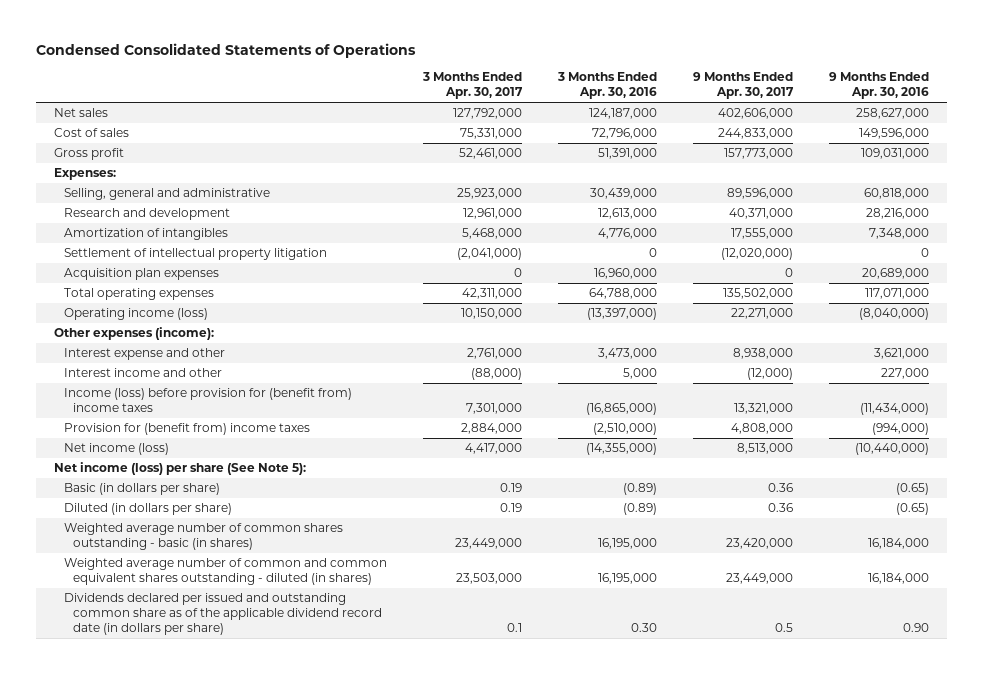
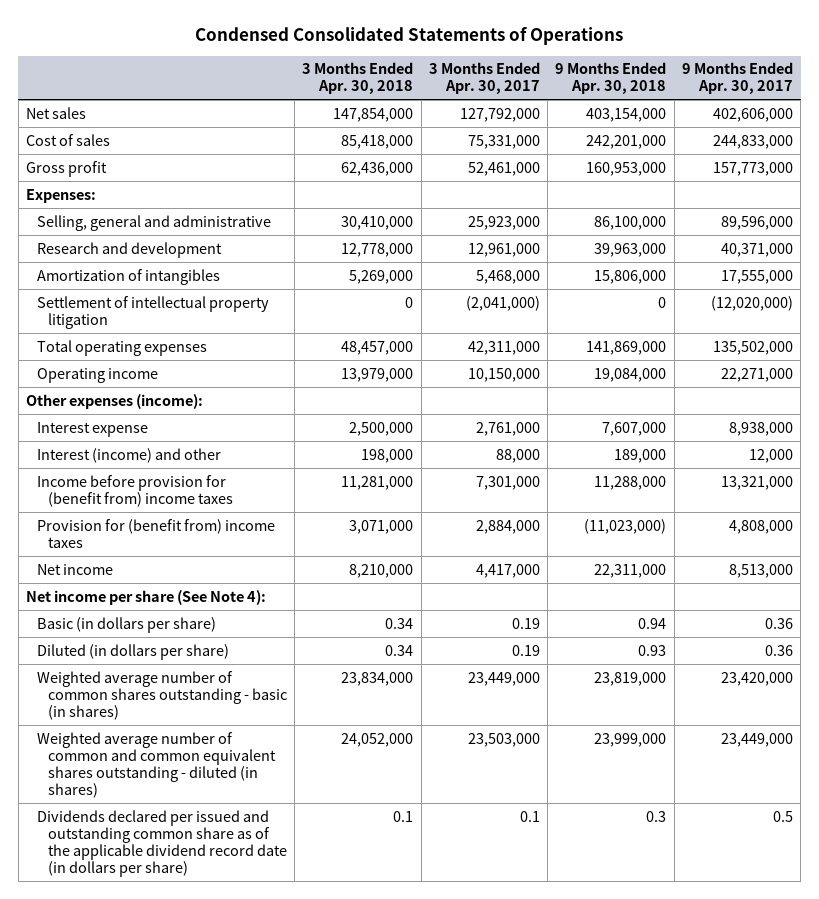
- | 3 Months Ended Apr. 30, 2017 | 3 Months Ended Apr. 30, 2016 | 9 Months Ended Apr. 30, 2017 | 9 Months Ended Apr. 30, 2016
+ | 3 Months Ended Apr. 30, 2018 | 3 Months Ended Apr. 30, 2017 | 9 Months Ended Apr. 30, 2018 | 9 Months Ended Apr. 30, 2017
- Acquisition plan expenses | 0 | 16,960,000 | 0 | 20,689,000
- Operating income (loss) | 10,150,000 | (13,397,000) | 22,271,000 | (8,040,000)
+ Operating income | 13,979,000 | 10,150,000 | 19,084,000 | 22,271,000
- Interest expense and other | 2,761,000 | 3,473,000 | 8,938,000 | 3,621,000
- Interest income and other | (88,000) | 5,000 | (12,000) | 227,000
- Income (loss) before provision for (benefit from) income taxes | 7,301,000 | (16,865,000) | 13,321,000 | (11,434,000)
+ Interest expense | 2,500,000 | 2,761,000 | 7,607,000 | 8,938,000
+ Interest (income) and other | 198,000 | 88,000 | 189,000 | 12,000
+ Income before provision for (benefit from) income taxes | 11,281,000 | 7,301,000 | 11,288,000 | 13,321,000
- Net income (loss) | 4,417,000 | (14,355,000) | 8,513,000 | (10,440,000)
- Net income (loss) per share (See Note 5):
+ Net income | 8,210,000 | 4,417,000 | 22,311,000 | 8,513,000
+ Net income per share (See Note 4):

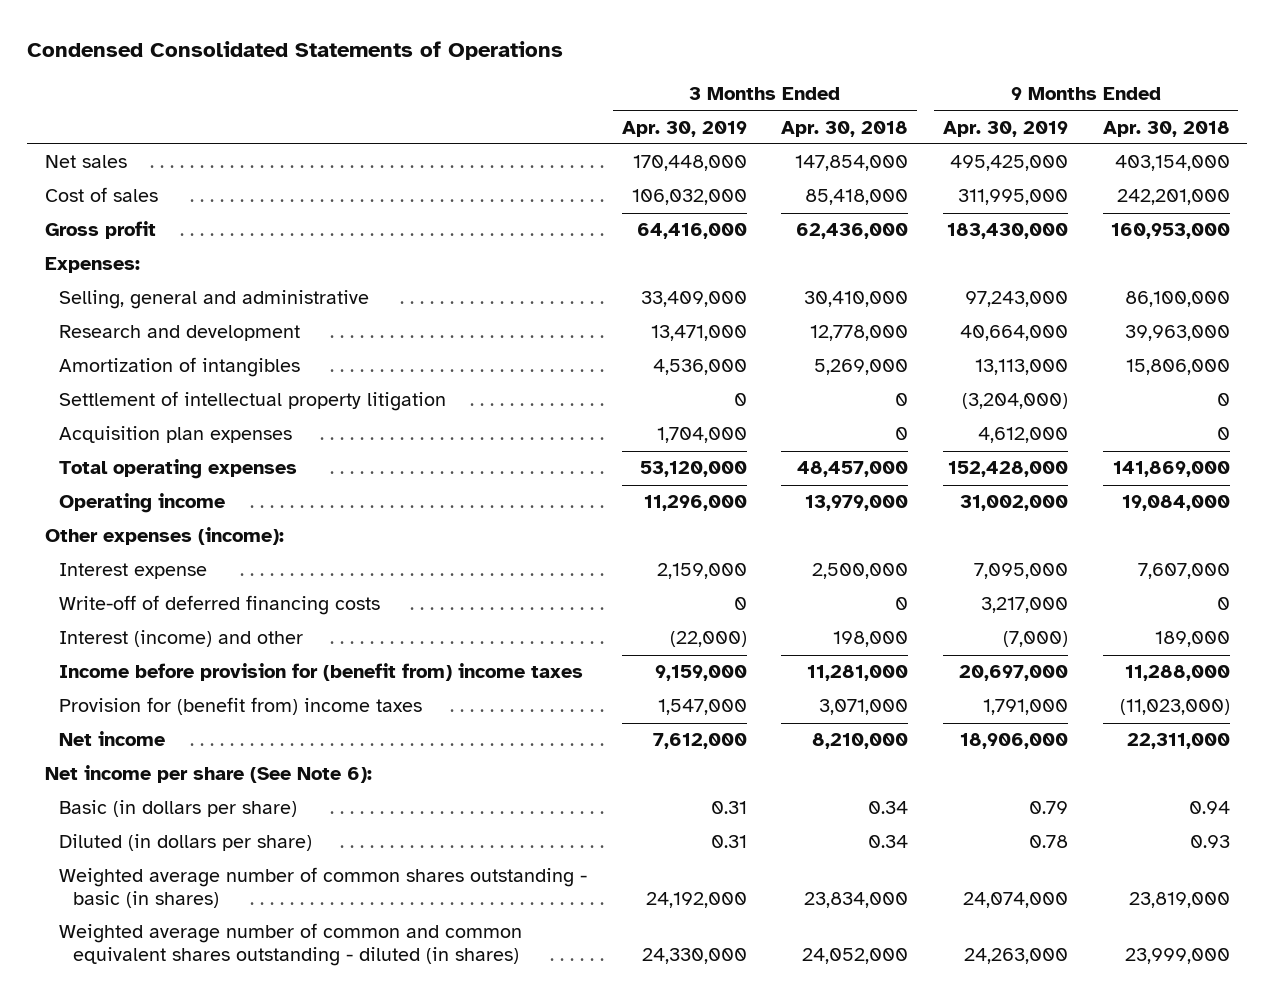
- | 3 Months Ended Apr. 30, 2018 | 3 Months Ended Apr. 30, 2017 | 9 Months Ended Apr. 30, 2018 | 9 Months Ended Apr. 30, 2017
+ | 3 Months Ended Apr. 30, 2019 | 3 Months Ended Apr. 30, 2018 | 9 Months Ended Apr. 30, 2019 | 9 Months Ended Apr. 30, 2018
+ Acquisition plan expenses | 1,704,000 | 0 | 4,612,000 | 0
+ Write-off of deferred financing costs | 0 | 0 | 3,217,000 | 0
- Net income per share (See Note 4):
+ Net income per share (See Note 6):
- Dividends declared per issued and outstanding common share as of the applicable dividend record date (in dollars per share) | 0.1 | 0.1 | 0.3 | 0.5

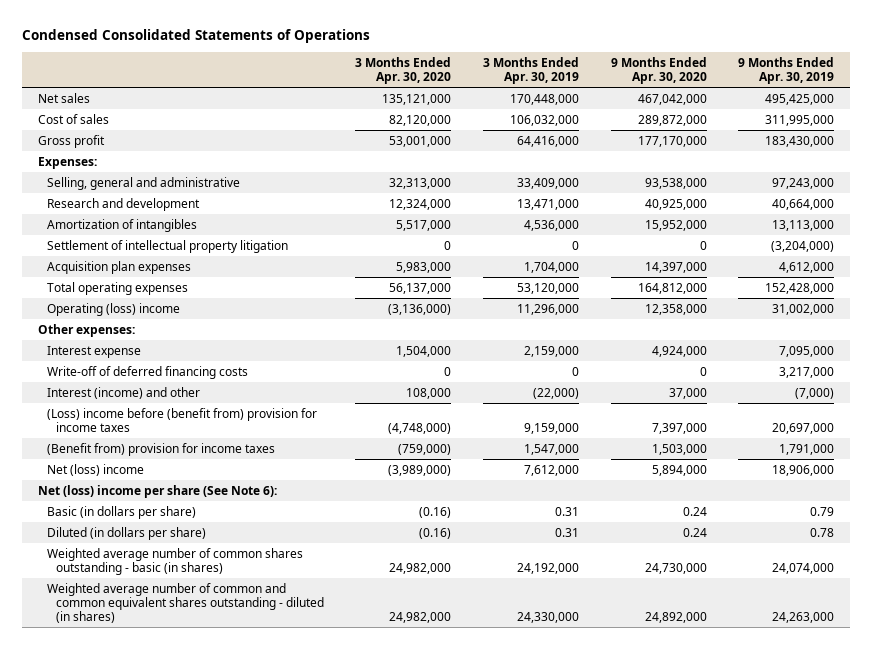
- | 3 Months Ended Apr. 30, 2019 | 3 Months Ended Apr. 30, 2018 | 9 Months Ended Apr. 30, 2019 | 9 Months Ended Apr. 30, 2018
+ | 3 Months Ended Apr. 30, 2020 | 3 Months Ended Apr. 30, 2019 | 9 Months Ended Apr. 30, 2020 | 9 Months Ended Apr. 30, 2019
- Operating income | 11,296,000 | 13,979,000 | 31,002,000 | 19,084,000
- Other expenses (income):
+ Operating (loss) income | (3,136,000) | 11,296,000 | 12,358,000 | 31,002,000
+ Other expenses:
- Income before provision for (benefit from) income taxes | 9,159,000 | 11,281,000 | 20,697,000 | 11,288,000
- Provision for (benefit from) income taxes | 1,547,000 | 3,071,000 | 1,791,000 | (11,023,000)
- Net income | 7,612,000 | 8,210,000 | 18,906,000 | 22,311,000
- Net income per share (See Note 6):
+ (Loss) income before (benefit from) provision for income taxes | (4,748,000) | 9,159,000 | 7,397,000 | 20,697,000
+ (Benefit from) provision for income taxes | (759,000) | 1,547,000 | 1,503,000 | 1,791,000
+ Net (loss) income | (3,989,000) | 7,612,000 | 5,894,000 | 18,906,000
+ Net (loss) income per share (See Note 6):

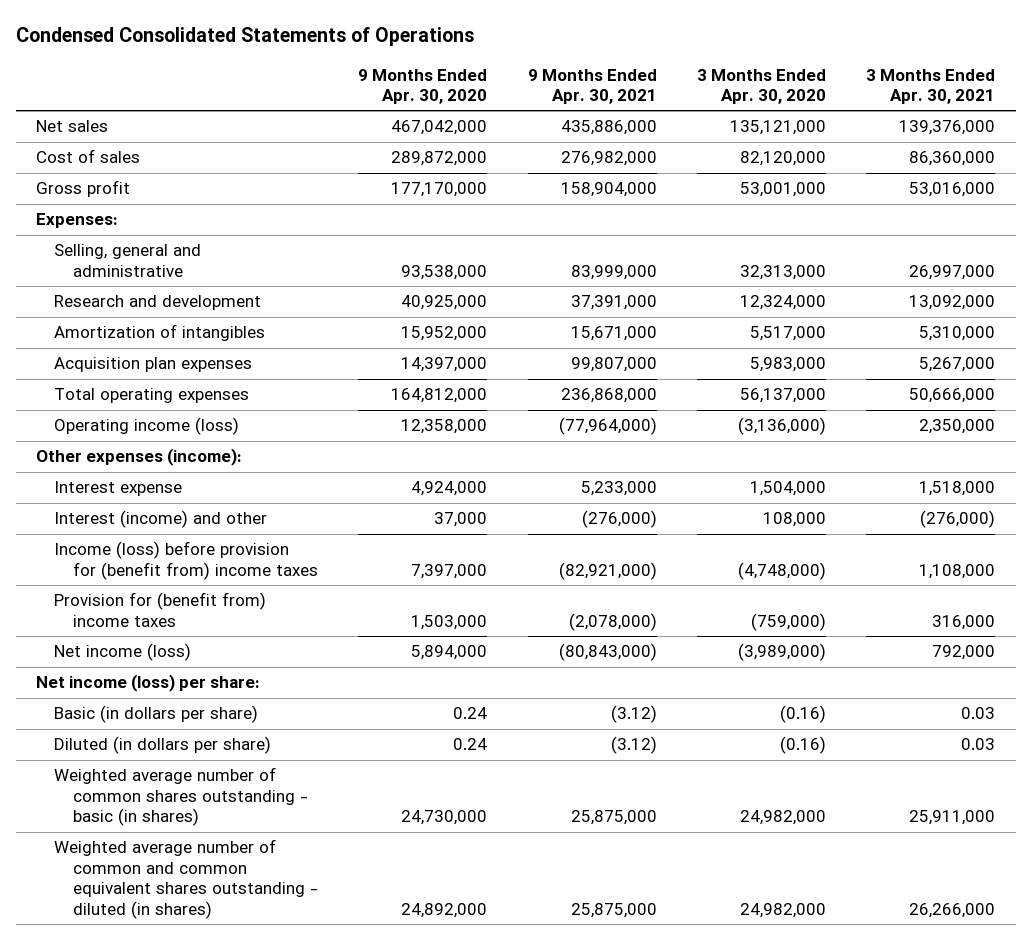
- | 3 Months Ended Apr. 30, 2020 | 3 Months Ended Apr. 30, 2019 | 9 Months Ended Apr. 30, 2020 | 9 Months Ended Apr. 30, 2019
+ | 9 Months Ended Apr. 30, 2020 | 9 Months Ended Apr. 30, 2021 | 3 Months Ended Apr. 30, 2020 | 3 Months Ended Apr. 30, 2021
- Settlement of intellectual property litigation | 0 | 0 | 0 | (3,204,000)
- Operating (loss) income | (3,136,000) | 11,296,000 | 12,358,000 | 31,002,000
- Other expenses:
+ Operating income (loss) | 12,358,000 | (77,964,000) | (3,136,000) | 2,350,000
+ Other expenses (income):
- Write-off of deferred financing costs | 0 | 0 | 0 | 3,217,000
- (Loss) income before (benefit from) provision for income taxes | (4,748,000) | 9,159,000 | 7,397,000 | 20,697,000
- (Benefit from) provision for income taxes | (759,000) | 1,547,000 | 1,503,000 | 1,791,000
- Net (loss) income | (3,989,000) | 7,612,000 | 5,894,000 | 18,906,000
- Net (loss) income per share (See Note 6):
+ Income (loss) before provision for (benefit from) income taxes | 7,397,000 | (82,921,000) | (4,748,000) | 1,108,000
+ Provision for (benefit from) income taxes | 1,503,000 | (2,078,000) | (759,000) | 316,000
+ Net income (loss) | 5,894,000 | (80,843,000) | (3,989,000) | 792,000
+ Net income (loss) per share:

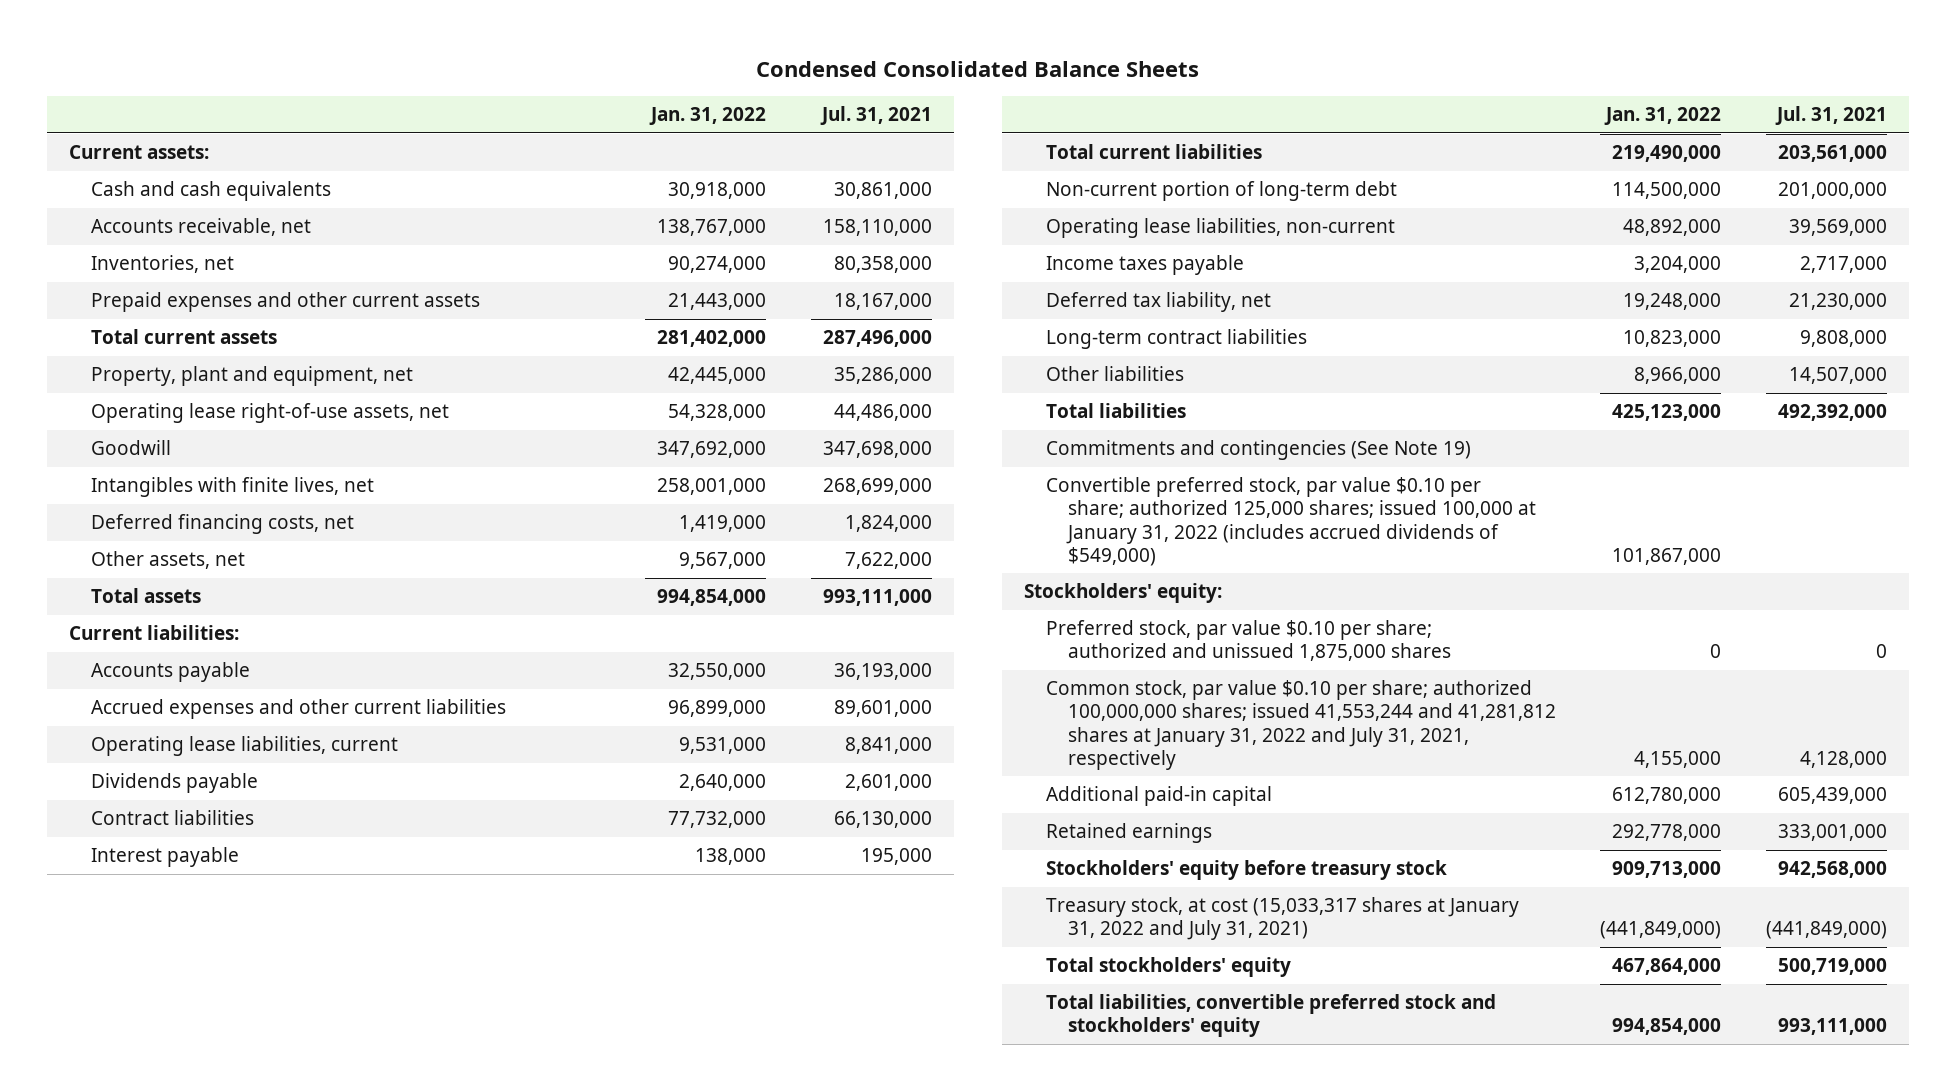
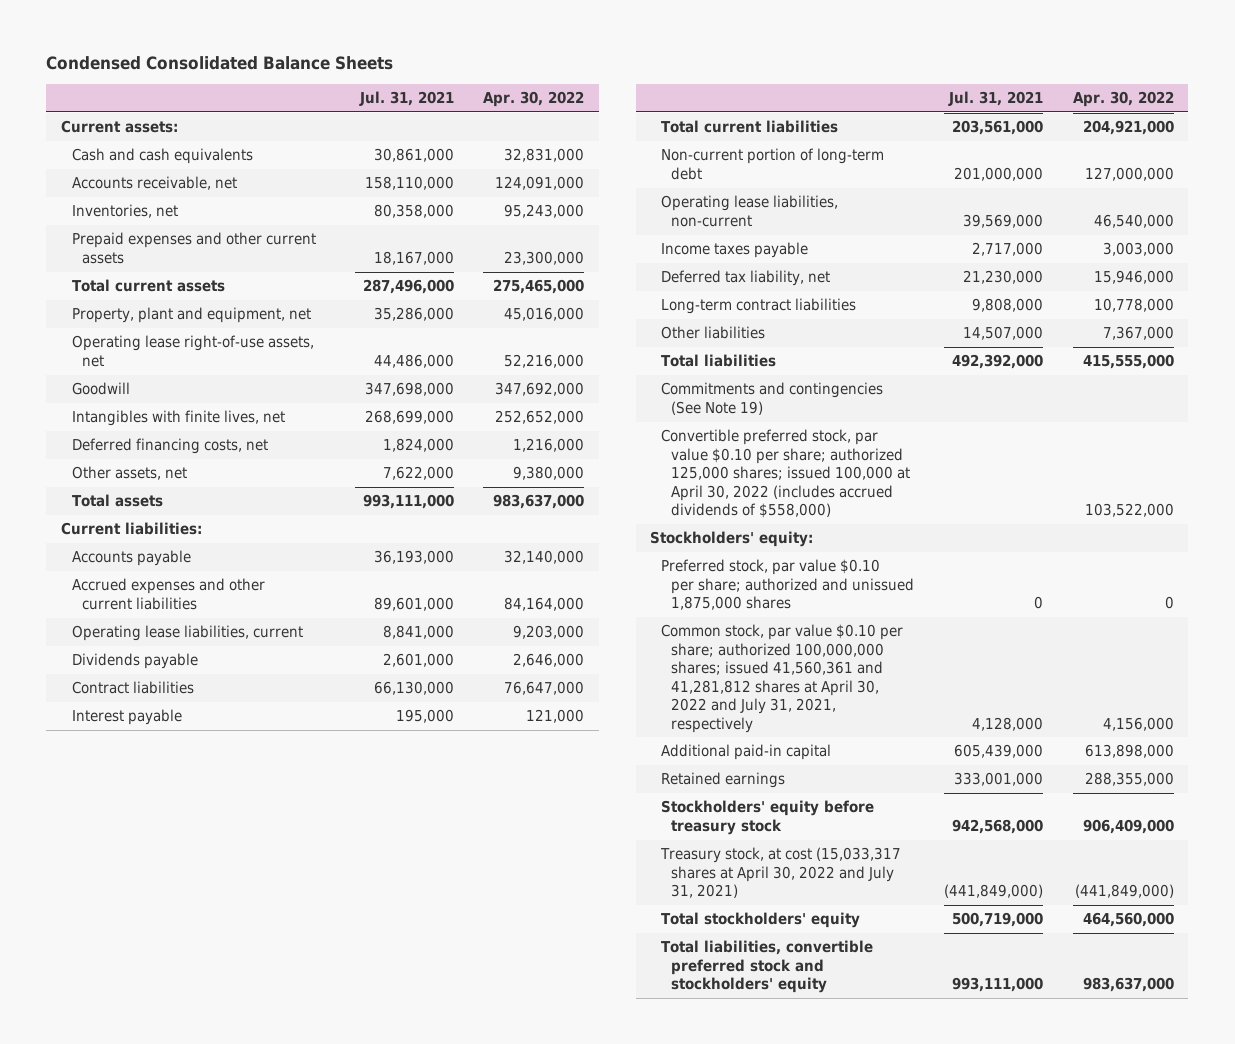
- | Jan. 31, 2022 | Jul. 31, 2021
+ | Jul. 31, 2021 | Apr. 30, 2022
- Convertible preferred stock, par value $0.10 per share; authorized 125,000 shares; issued 100,000 at January 31, 2022 (includes accrued dividends of $549,000) | 101,867,000 |
+ Convertible preferred stock, par value $0.10 per share; authorized 125,000 shares; issued 100,000 at April 30, 2022 (includes accrued dividends of $558,000) | | 103,522,000
- Common stock, par value $0.10 per share; authorized 100,000,000 shares; issued 41,553,244 and 41,281,812 shares at January 31, 2022 and July 31, 2021, respectively | 4,155,000 | 4,128,000
+ Common stock, par value $0.10 per share; authorized 100,000,000 shares; issued 41,560,361 and 41,281,812 shares at April 30, 2022 and July 31, 2021, respectively | 4,128,000 | 4,156,000
- Treasury stock, at cost (15,033,317 shares at January 31, 2022 and July 31, 2021) | (441,849,000) | (441,849,000)
+ Treasury stock, at cost (15,033,317 shares at April 30, 2022 and July 31, 2021) | (441,849,000) | (441,849,000)

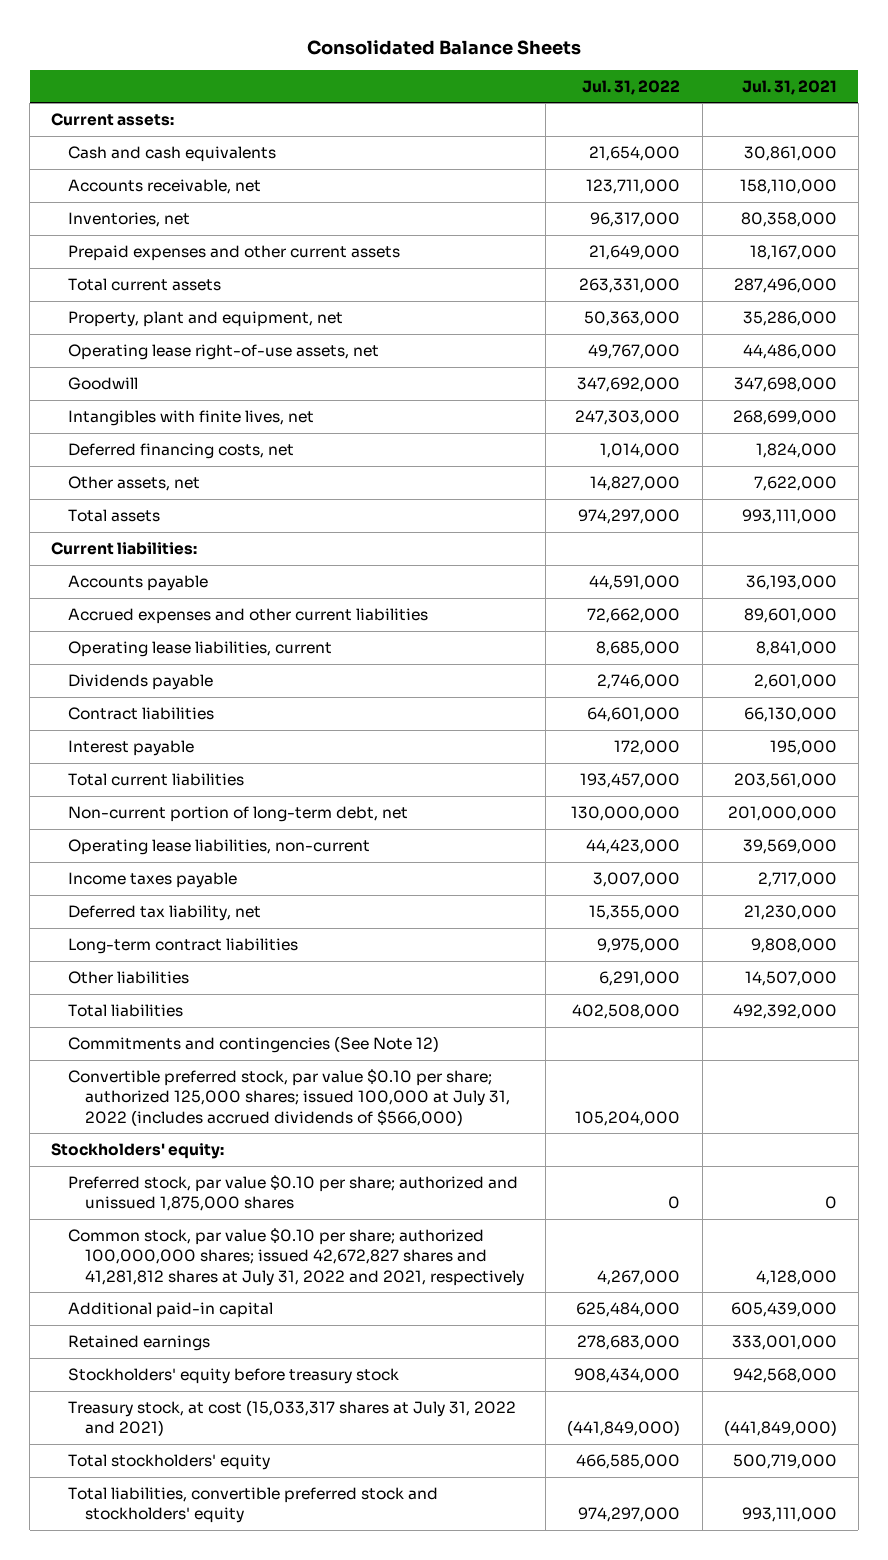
- Condensed Consolidated Balance Sheets
+ Consolidated Balance Sheets
- | Jul. 31, 2021 | Apr. 30, 2022
+ | Jul. 31, 2022 | Jul. 31, 2021
- Non-current portion of long-term debt | 201,000,000 | 127,000,000
+ Non-current portion of long-term debt, net | 130,000,000 | 201,000,000
- Commitments and contingencies (See Note 19)
- Convertible preferred stock, par value $0.10 per share; authorized 125,000 shares; issued 100,000 at April 30, 2022 (includes accrued dividends of $558,000) | | 103,522,000
+ Commitments and contingencies (See Note 12)
+ Convertible preferred stock, par value $0.10 per share; authorized 125,000 shares; issued 100,000 at July 31, 2022 (includes accrued dividends of $566,000) | 105,204,000 |
- Common stock, par value $0.10 per share; authorized 100,000,000 shares; issued 41,560,361 and 41,281,812 shares at April 30, 2022 and July 31, 2021, respectively | 4,128,000 | 4,156,000
+ Common stock, par value $0.10 per share; authorized 100,000,000 shares; issued 42,672,827 shares and 41,281,812 shares at July 31, 2022 and 2021, respectively | 4,267,000 | 4,128,000
- Treasury stock, at cost (15,033,317 shares at April 30, 2022 and July 31, 2021) | (441,849,000) | (441,849,000)
+ Treasury stock, at cost (15,033,317 shares at July 31, 2022 and 2021) | (441,849,000) | (441,849,000)

